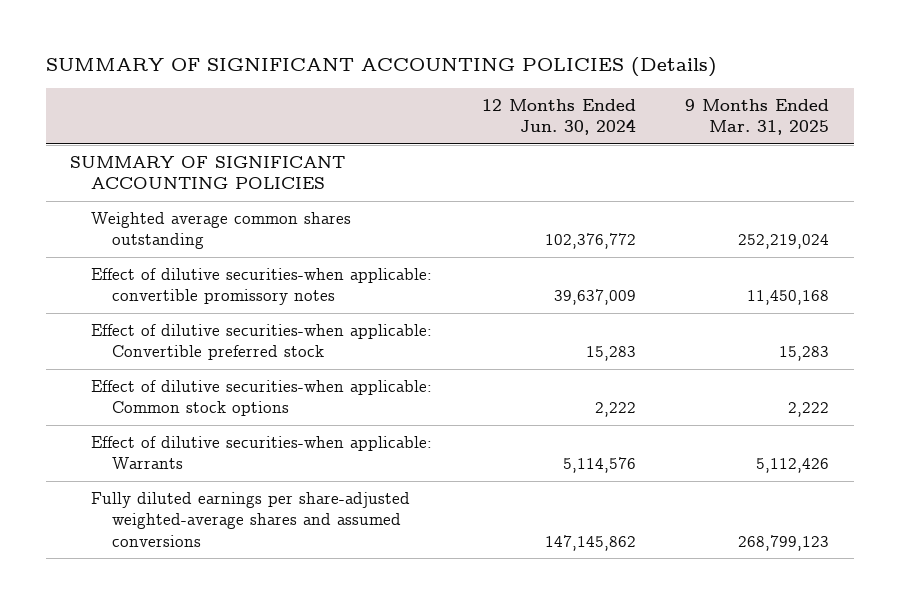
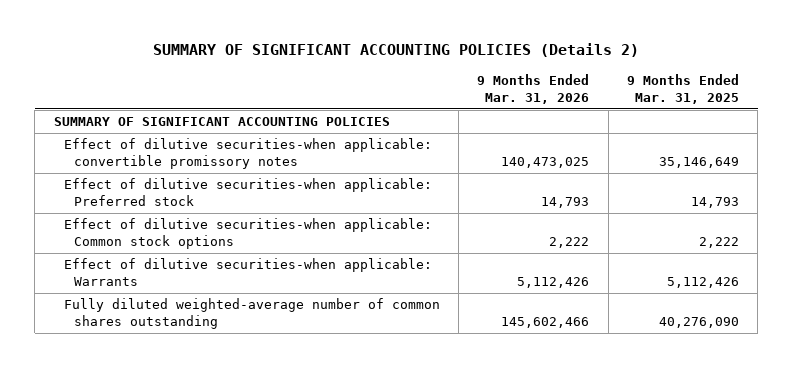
- SUMMARY OF SIGNIFICANT ACCOUNTING POLICIES (Details)
+ SUMMARY OF SIGNIFICANT ACCOUNTING POLICIES (Details 2)
- | 12 Months Ended Jun. 30, 2024 | 9 Months Ended Mar. 31, 2025
+ | 9 Months Ended Mar. 31, 2026 | 9 Months Ended Mar. 31, 2025
- Weighted average common shares outstanding | 102,376,772 | 252,219,024
- Effect of dilutive securities-when applicable: convertible promissory notes | 39,637,009 | 11,450,168
- Effect of dilutive securities-when applicable: Convertible preferred stock | 15,283 | 15,283
+ Effect of dilutive securities-when applicable: convertible promissory notes | 140,473,025 | 35,146,649
+ Effect of dilutive securities-when applicable: Preferred stock | 14,793 | 14,793
- Fully diluted earnings per share-adjusted weighted-average shares and assumed conversions | 147,145,862 | 268,799,123
+ Fully diluted weighted-average number of common shares outstanding | 145,602,466 | 40,276,090

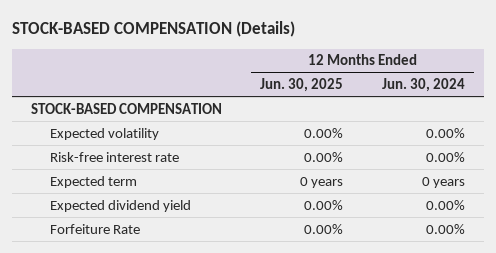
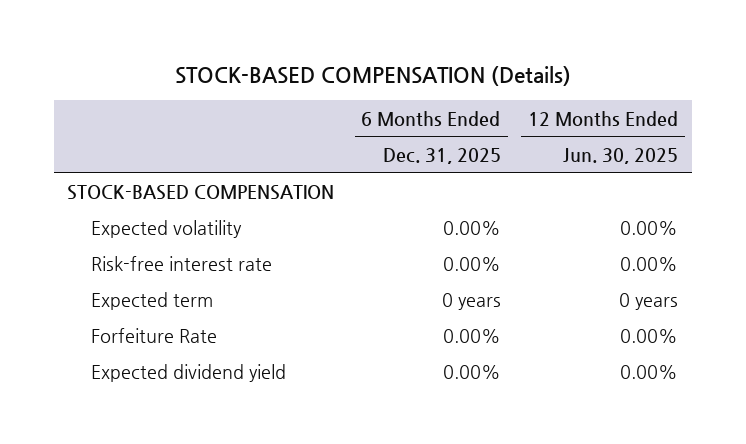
- | 12 Months Ended Jun. 30, 2025 | 12 Months Ended Jun. 30, 2024
+ | 6 Months Ended Dec. 31, 2025 | 12 Months Ended Jun. 30, 2025
moved down: Expected dividend yield | 0.00% | 0.00%

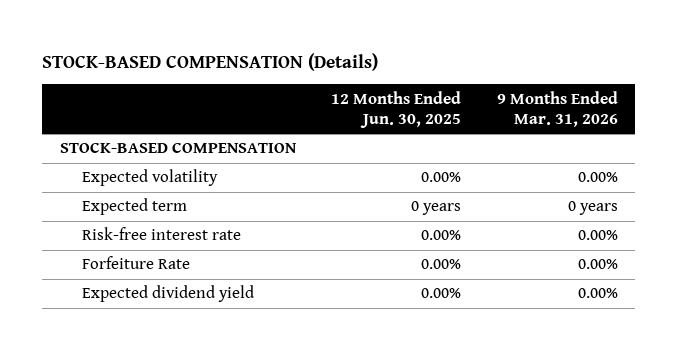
- | 6 Months Ended Dec. 31, 2025 | 12 Months Ended Jun. 30, 2025
+ | 12 Months Ended Jun. 30, 2025 | 9 Months Ended Mar. 31, 2026
moved down: Risk-free interest rate | 0.00% | 0.00%

